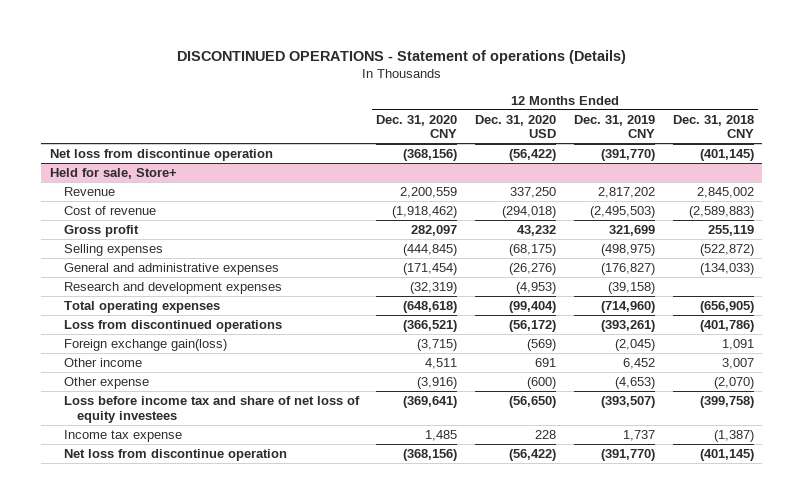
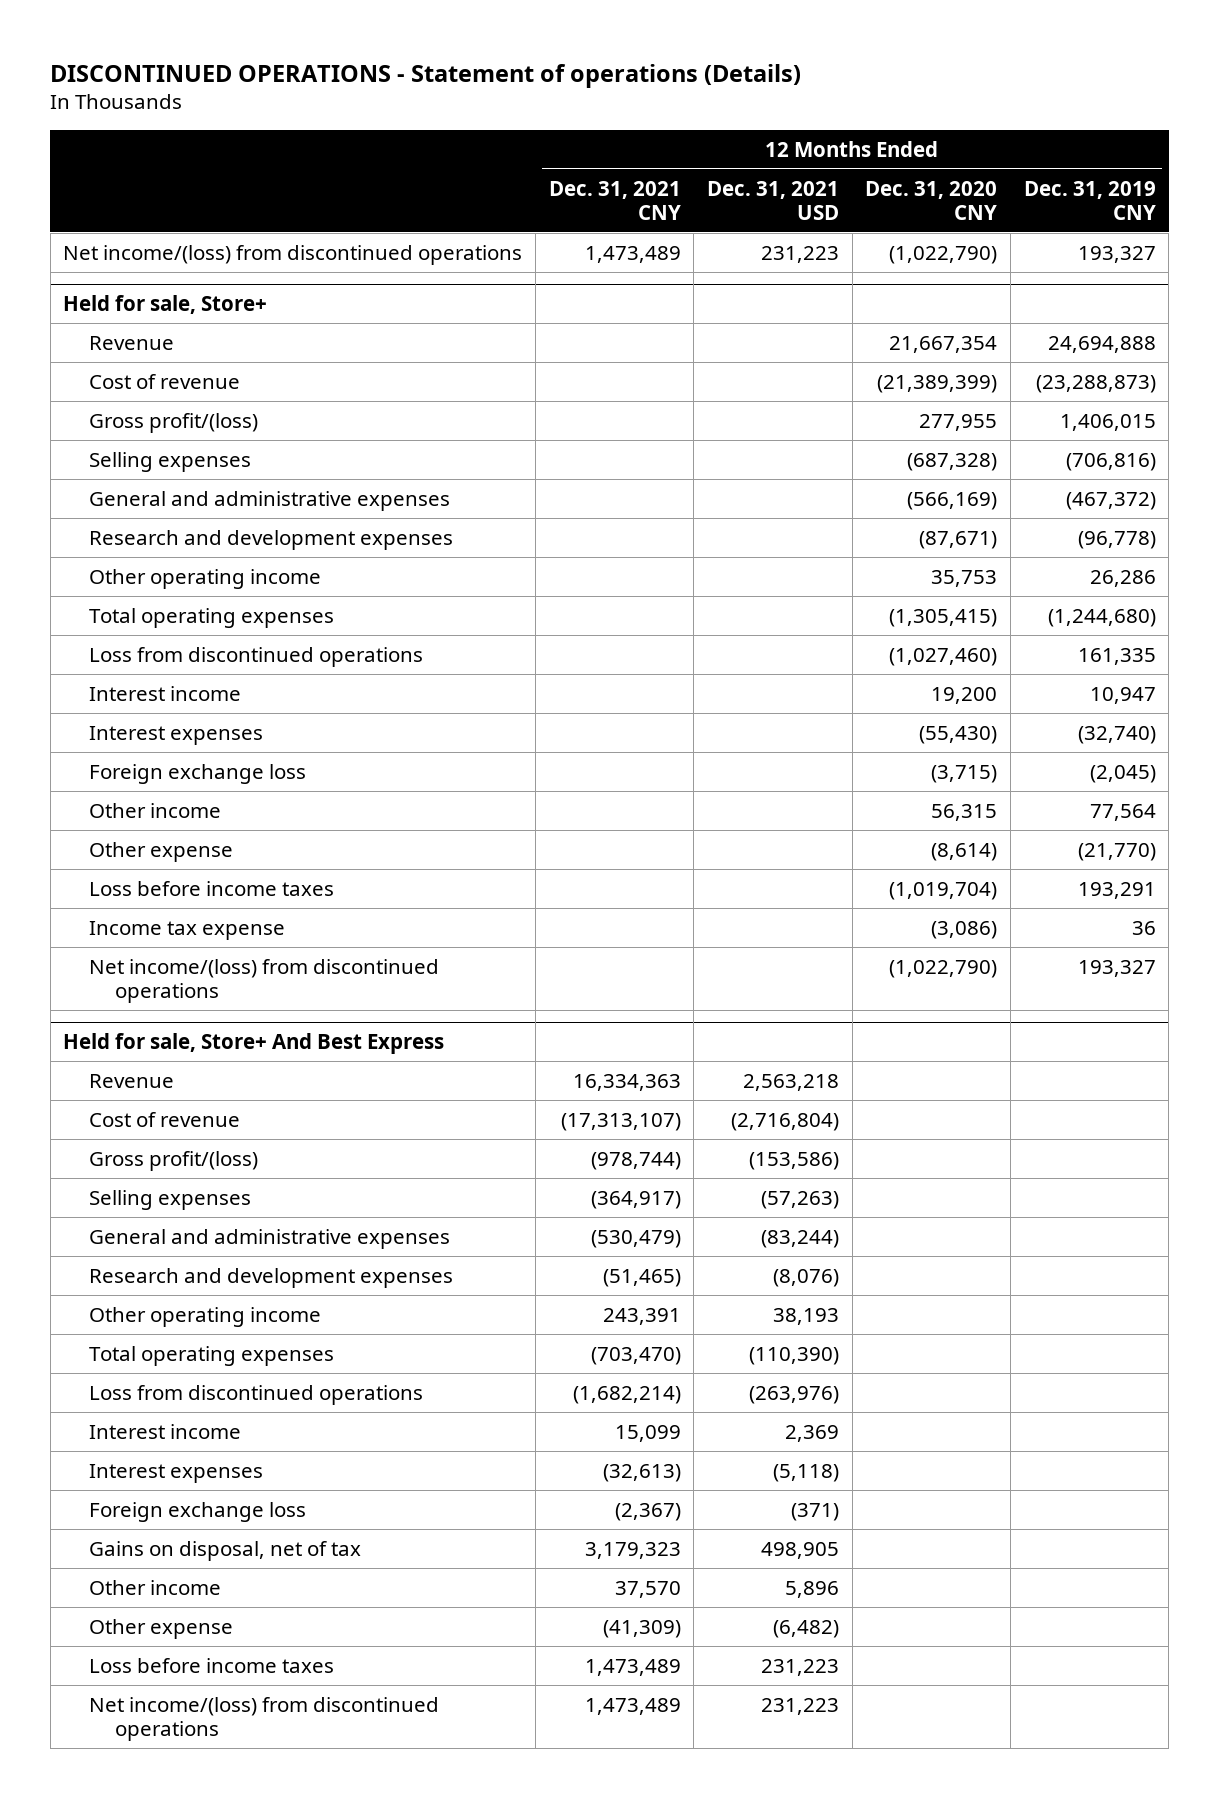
- | 12 Months Ended Dec. 31, 2020 CNY | 12 Months Ended Dec. 31, 2020 USD | 12 Months Ended Dec. 31, 2019 CNY | 12 Months Ended Dec. 31, 2018 CNY
+ | 12 Months Ended Dec. 31, 2021 CNY | 12 Months Ended Dec. 31, 2021 USD | 12 Months Ended Dec. 31, 2020 CNY | 12 Months Ended Dec. 31, 2019 CNY
- Net loss from discontinue operation | (368,156) | (56,422) | (391,770) | (401,145)
+ Net income/(loss) from discontinued operations | 1,473,489 | 231,223 | (1,022,790) | 193,327
@ Held for sale, Store+
- Revenue | 2,200,559 | 337,250 | 2,817,202 | 2,845,002
- Cost of revenue | (1,918,462) | (294,018) | (2,495,503) | (2,589,883)
- Gross profit | 282,097 | 43,232 | 321,699 | 255,119
- Selling expenses | (444,845) | (68,175) | (498,975) | (522,872)
- General and administrative expenses | (171,454) | (26,276) | (176,827) | (134,033)
- Research and development expenses | (32,319) | (4,953) | (39,158) |
- Total operating expenses | (648,618) | (99,404) | (714,960) | (656,905)
- Loss from discontinued operations | (366,521) | (56,172) | (393,261) | (401,786)
- Foreign exchange gain(loss) | (3,715) | (569) | (2,045) | 1,091
- Other income | 4,511 | 691 | 6,452 | 3,007
- Other expense | (3,916) | (600) | (4,653) | (2,070)
- Loss before income tax and share of net loss of equity investees | (369,641) | (56,650) | (393,507) | (399,758)
- Income tax expense | 1,485 | 228 | 1,737 | (1,387)
- Net loss from discontinue operation | (368,156) | (56,422) | (391,770) | (401,145)
+ Revenue | | | 21,667,354 | 24,694,888
+ Cost of revenue | | | (21,389,399) | (23,288,873)
+ Gross profit/(loss) | | | 277,955 | 1,406,015
+ Selling expenses | | | (687,328) | (706,816)
+ General and administrative expenses | | | (566,169) | (467,372)
+ Research and development expenses | | | (87,671) | (96,778)
+ Other operating income | | | 35,753 | 26,286
+ Total operating expenses | | | (1,305,415) | (1,244,680)
+ Loss from discontinued operations | | | (1,027,460) | 161,335
+ Interest income | | | 19,200 | 10,947
+ Interest expenses | | | (55,430) | (32,740)
+ Foreign exchange loss | | | (3,715) | (2,045)
+ Other income | | | 56,315 | 77,564
+ Other expense | | | (8,614) | (21,770)
+ Loss before income taxes | | | (1,019,704) | 193,291
+ Income tax expense | | | (3,086) | 36
+ Net income/(loss) from discontinued operations | | | (1,022,790) | 193,327
+ Held for sale, Store+ And Best Express
+ Revenue | 16,334,363 | 2,563,218 | |
+ Cost of revenue | (17,313,107) | (2,716,804) | |
+ Gross profit/(loss) | (978,744) | (153,586) | |
+ Selling expenses | (364,917) | (57,263) | |
+ General and administrative expenses | (530,479) | (83,244) | |
+ Research and development expenses | (51,465) | (8,076) | |
+ Other operating income | 243,391 | 38,193 | |
+ Total operating expenses | (703,470) | (110,390) | |
+ Loss from discontinued operations | (1,682,214) | (263,976) | |
+ Interest income | 15,099 | 2,369 | |
+ Interest expenses | (32,613) | (5,118) | |
+ Foreign exchange loss | (2,367) | (371) | |
+ Gains on disposal, net of tax | 3,179,323 | 498,905 | |
+ Other income | 37,570 | 5,896 | |
+ Other expense | (41,309) | (6,482) | |
+ Loss before income taxes | 1,473,489 | 231,223 | |
+ Net income/(loss) from discontinued operations | 1,473,489 | 231,223 | |

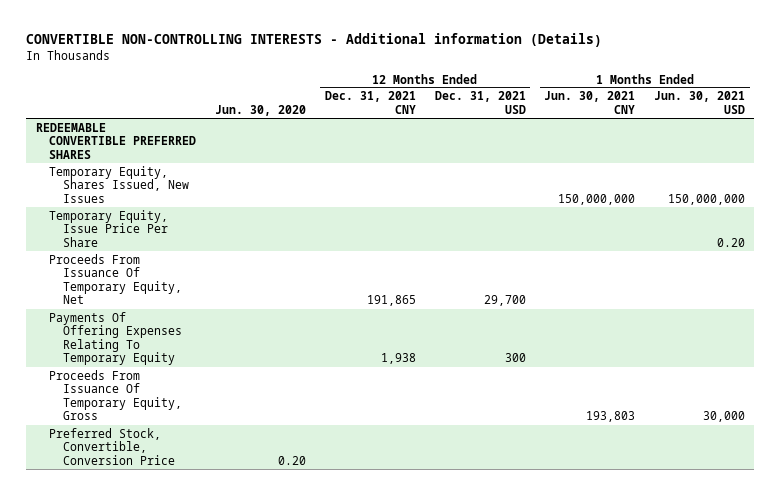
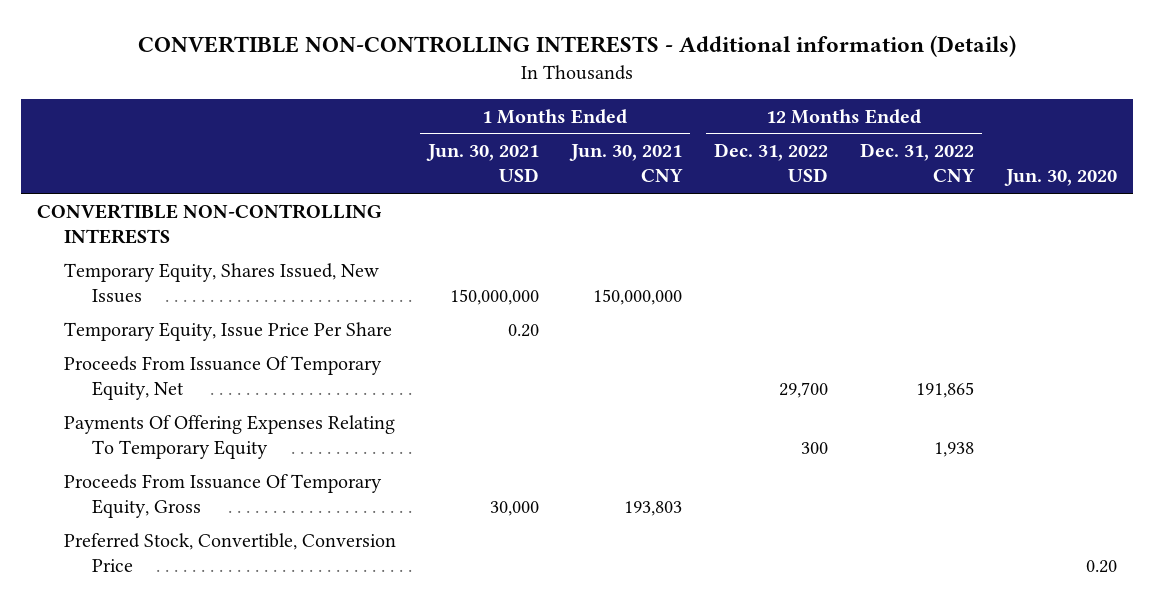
- | Jun. 30, 2020 | 12 Months Ended Dec. 31, 2021 CNY | 12 Months Ended Dec. 31, 2021 USD | 1 Months Ended Jun. 30, 2021 CNY | 1 Months Ended Jun. 30, 2021 USD
+ | 1 Months Ended Jun. 30, 2021 USD | 1 Months Ended Jun. 30, 2021 CNY | 12 Months Ended Dec. 31, 2022 USD | 12 Months Ended Dec. 31, 2022 CNY | Jun. 30, 2020
- REDEEMABLE CONVERTIBLE PREFERRED SHARES
+ CONVERTIBLE NON-CONTROLLING INTERESTS

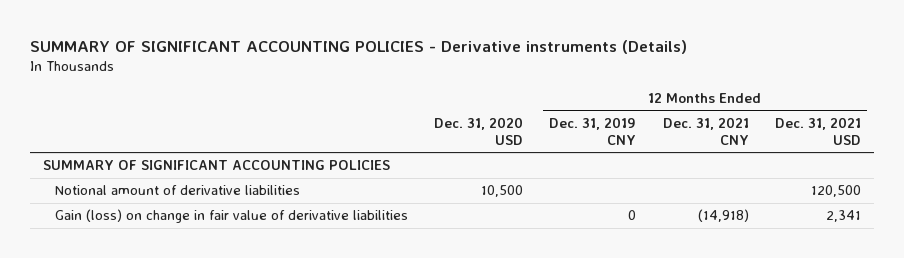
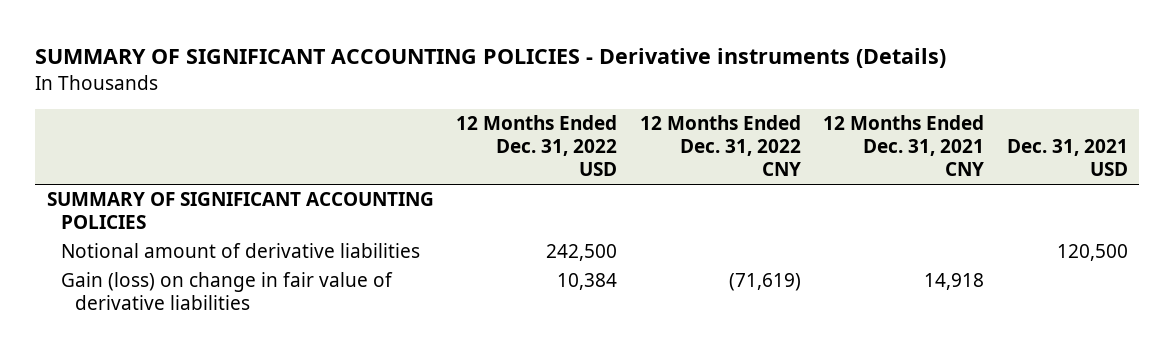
- | Dec. 31, 2020 USD | 12 Months Ended Dec. 31, 2019 CNY | 12 Months Ended Dec. 31, 2021 CNY | 12 Months Ended Dec. 31, 2021 USD
+ | 12 Months Ended Dec. 31, 2022 USD | 12 Months Ended Dec. 31, 2022 CNY | 12 Months Ended Dec. 31, 2021 CNY | Dec. 31, 2021 USD
- Gain (loss) on change in fair value of derivative liabilities | | 0 | (14,918) | 2,341
+ Gain (loss) on change in fair value of derivative liabilities | 10,384 | (71,619) | 14,918 |

